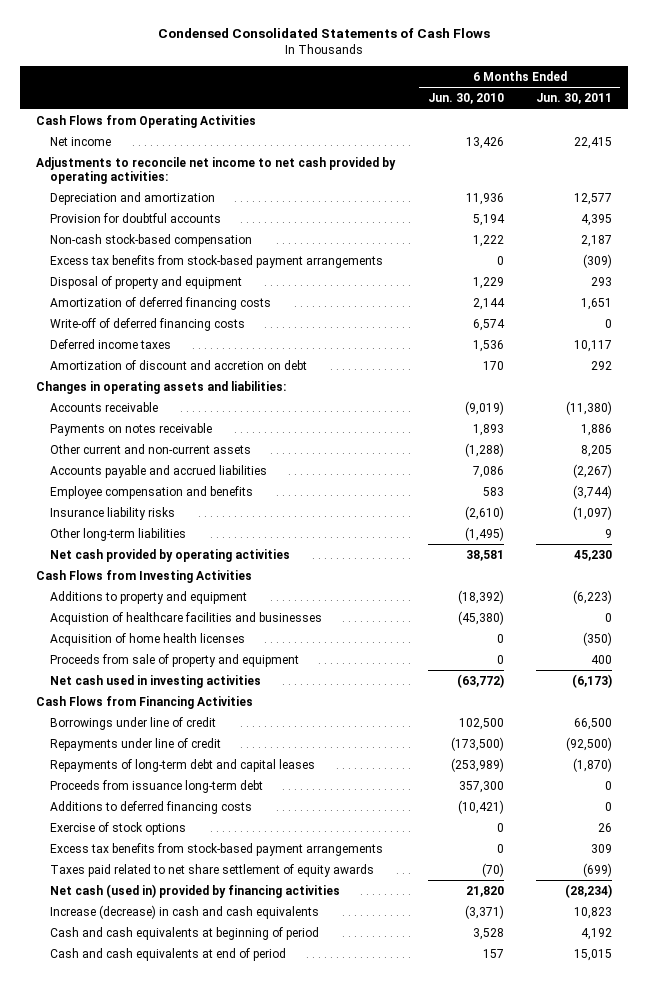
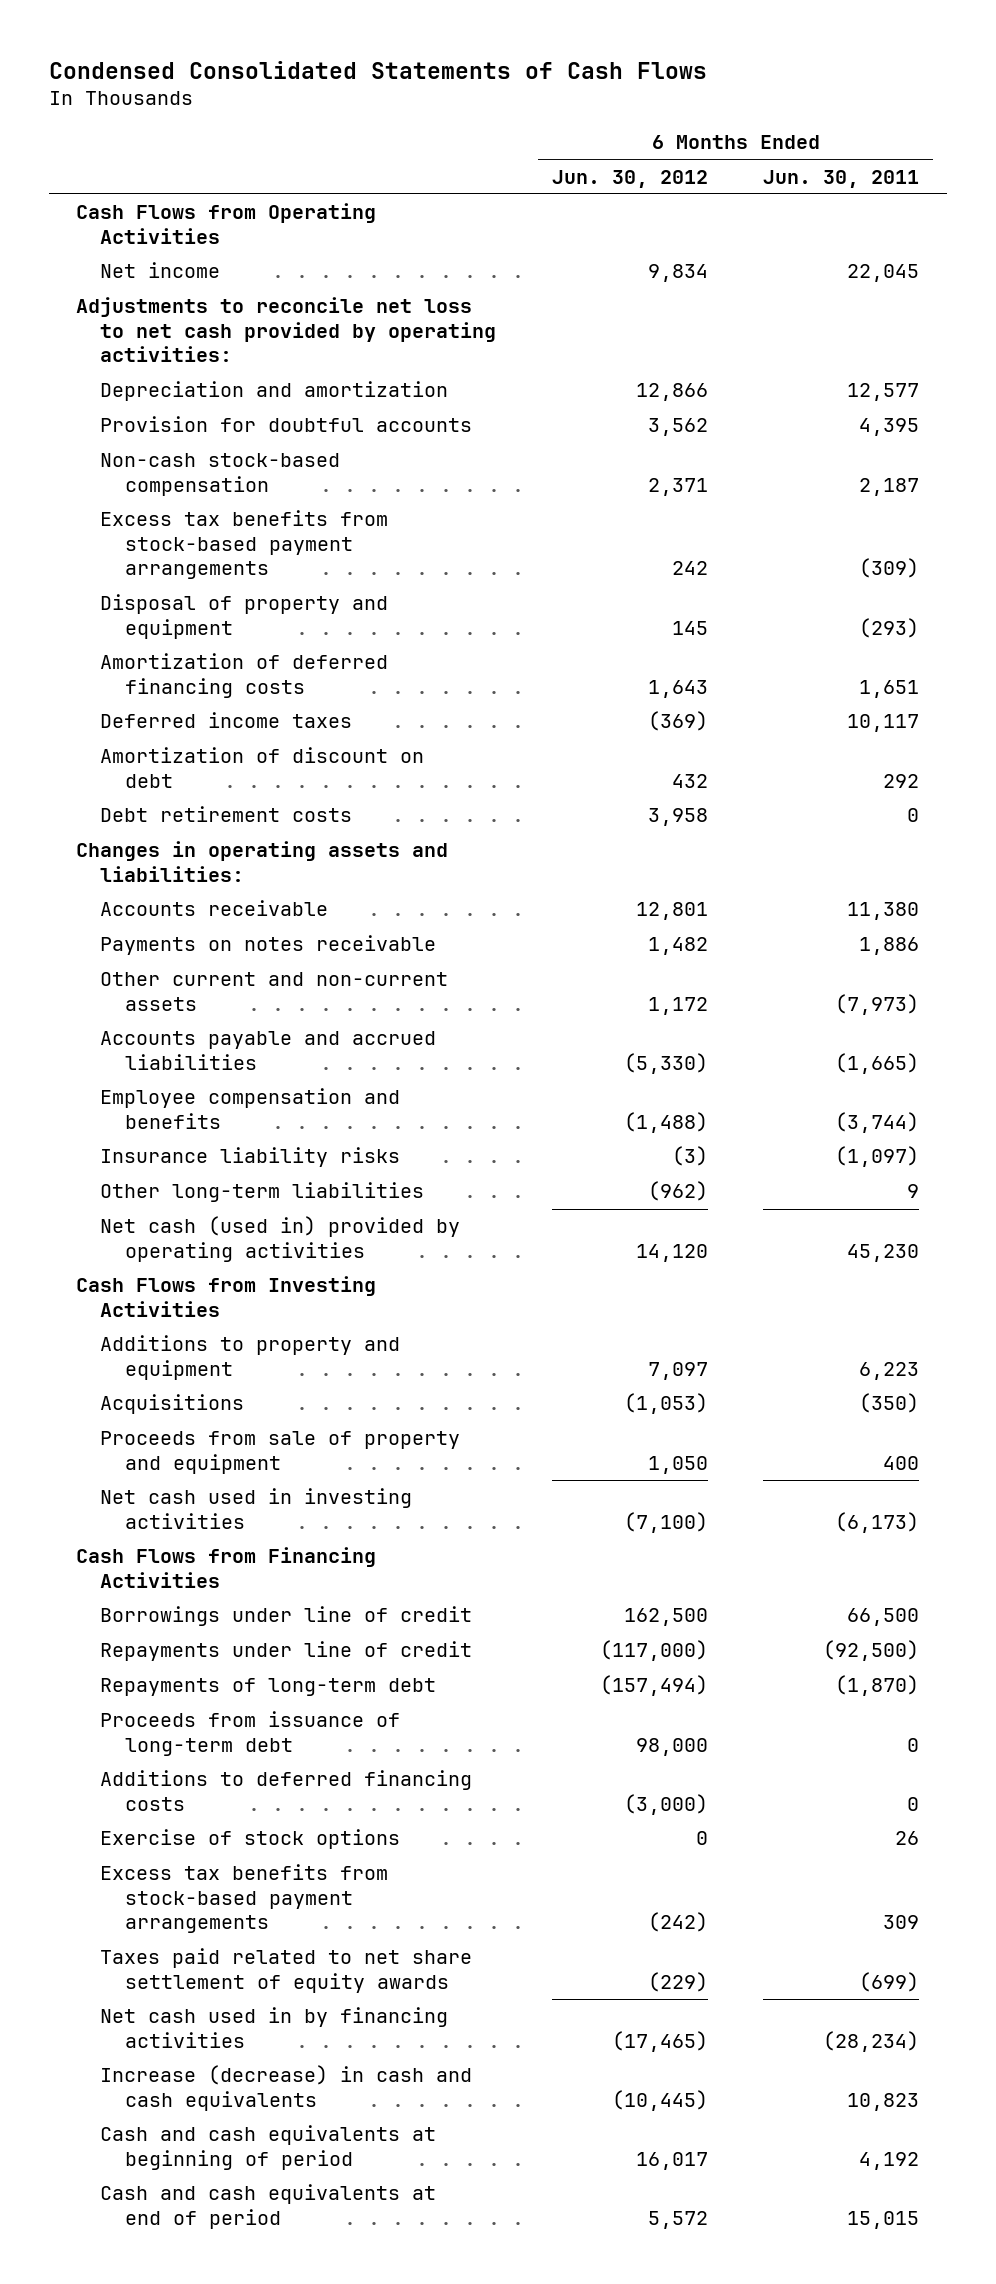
- | 6 Months Ended Jun. 30, 2010 | 6 Months Ended Jun. 30, 2011
+ | 6 Months Ended Jun. 30, 2012 | 6 Months Ended Jun. 30, 2011
- Net income | 13,426 | 22,415
- Adjustments to reconcile net income to net cash provided by operating activities:
+ Net income | 9,834 | 22,045
+ Adjustments to reconcile net loss to net cash provided by operating activities:
- Disposal of property and equipment | 1,229 | 293
+ Disposal of property and equipment | 145 | (293)
- Write-off of deferred financing costs | 6,574 | 0
- Amortization of discount and accretion on debt | 170 | 292
+ Amortization of discount on debt | 432 | 292
+ Debt retirement costs | 3,958 | 0
- Accounts receivable | (9,019) | (11,380)
+ Accounts receivable | 12,801 | 11,380
- Other current and non-current assets | (1,288) | 8,205
- Accounts payable and accrued liabilities | 7,086 | (2,267)
+ Other current and non-current assets | 1,172 | (7,973)
+ Accounts payable and accrued liabilities | (5,330) | (1,665)
- Net cash provided by operating activities | 38,581 | 45,230
+ Net cash (used in) provided by operating activities | 14,120 | 45,230
- Additions to property and equipment | (18,392) | (6,223)
- Acquistion of healthcare facilities and businesses | (45,380) | 0
- Acquisition of home health licenses | 0 | (350)
+ Additions to property and equipment | 7,097 | 6,223
+ Acquisitions | (1,053) | (350)
- Repayments of long-term debt and capital leases | (253,989) | (1,870)
- Proceeds from issuance long-term debt | 357,300 | 0
+ Repayments of long-term debt | (157,494) | (1,870)
+ Proceeds from issuance of long-term debt | 98,000 | 0
- Net cash (used in) provided by financing activities | 21,820 | (28,234)
+ Net cash used in by financing activities | (17,465) | (28,234)

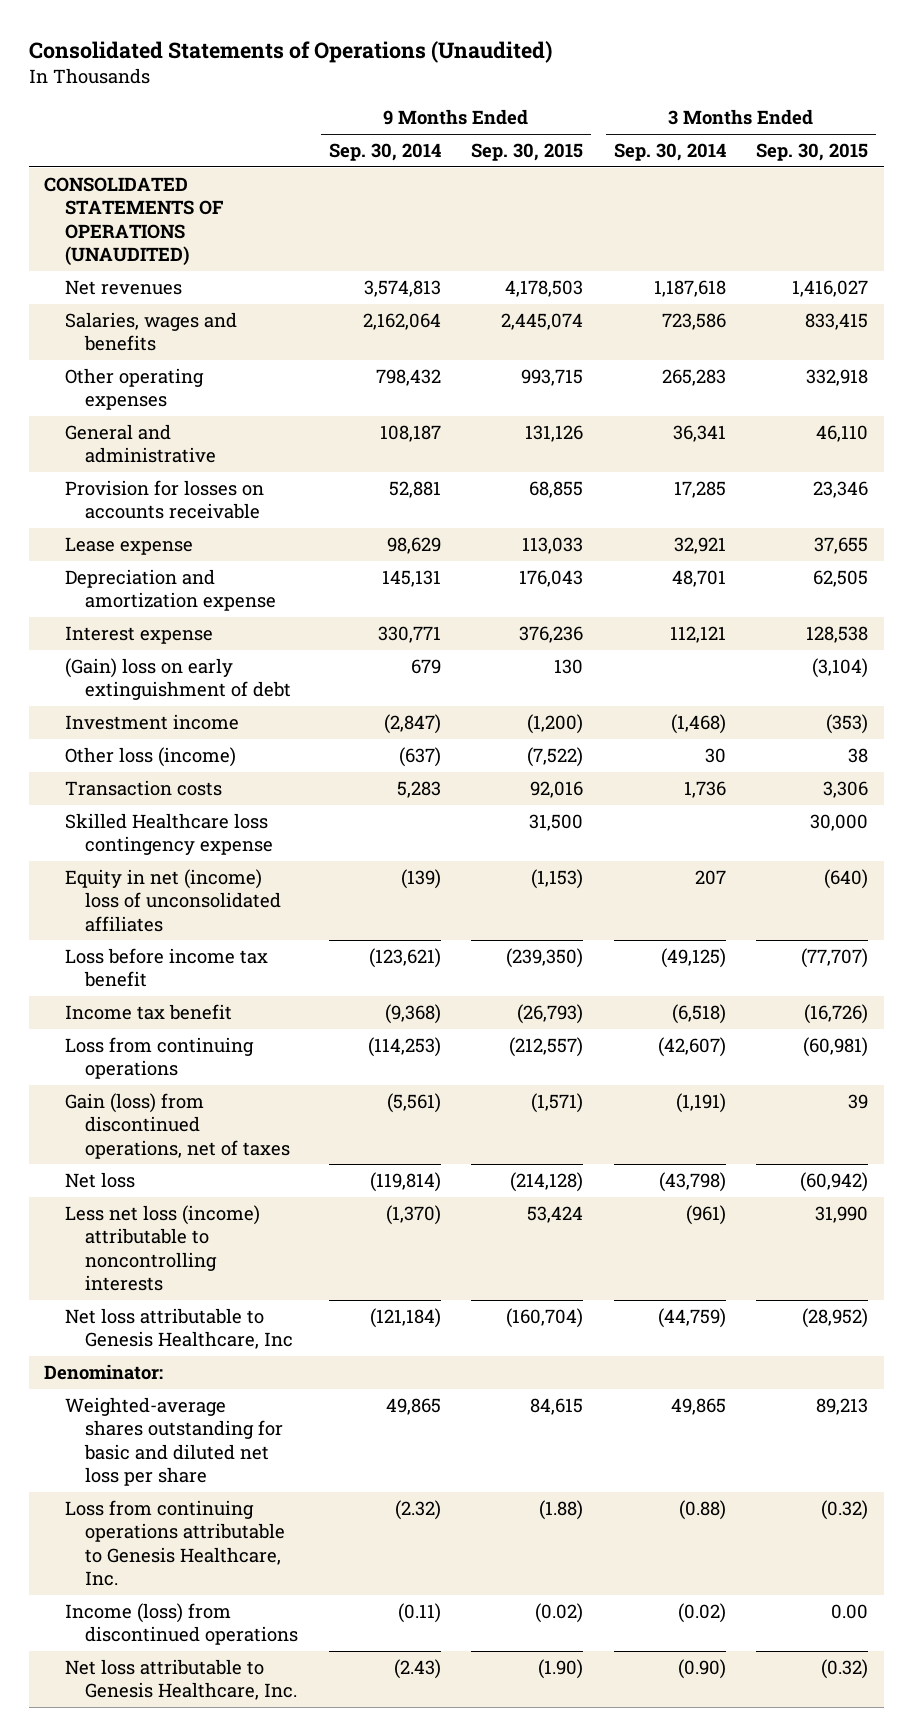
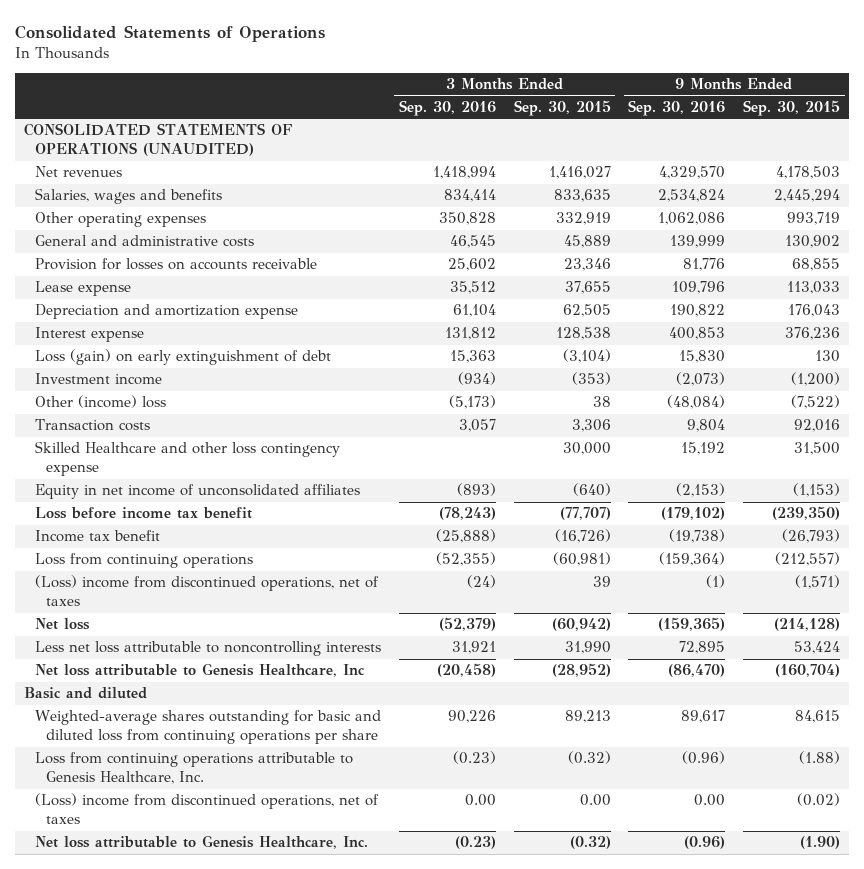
- Consolidated Statements of Operations (Unaudited)
+ Consolidated Statements of Operations
- | 9 Months Ended Sep. 30, 2014 | 9 Months Ended Sep. 30, 2015 | 3 Months Ended Sep. 30, 2014 | 3 Months Ended Sep. 30, 2015
+ | 3 Months Ended Sep. 30, 2016 | 3 Months Ended Sep. 30, 2015 | 9 Months Ended Sep. 30, 2016 | 9 Months Ended Sep. 30, 2015
- Salaries, wages and benefits | 2,162,064 | 2,445,074 | 723,586 | 833,415
- Other operating expenses | 798,432 | 993,715 | 265,283 | 332,918
- General and administrative | 108,187 | 131,126 | 36,341 | 46,110
+ Salaries, wages and benefits | 834,414 | 833,635 | 2,534,824 | 2,445,294
+ Other operating expenses | 350,828 | 332,919 | 1,062,086 | 993,719
+ General and administrative costs | 46,545 | 45,889 | 139,999 | 130,902
- (Gain) loss on early extinguishment of debt | 679 | 130 | | (3,104)
+ Loss (gain) on early extinguishment of debt | 15,363 | (3,104) | 15,830 | 130
- Other loss (income) | (637) | (7,522) | 30 | 38
+ Other (income) loss | (5,173) | 38 | (48,084) | (7,522)
- Skilled Healthcare loss contingency expense | | 31,500 | | 30,000
- Equity in net (income) loss of unconsolidated affiliates | (139) | (1,153) | 207 | (640)
+ Skilled Healthcare and other loss contingency expense | | 30,000 | 15,192 | 31,500
+ Equity in net income of unconsolidated affiliates | (893) | (640) | (2,153) | (1,153)
- Gain (loss) from discontinued operations, net of taxes | (5,561) | (1,571) | (1,191) | 39
+ (Loss) income from discontinued operations, net of taxes | (24) | 39 | (1) | (1,571)
- Less net loss (income) attributable to noncontrolling interests | (1,370) | 53,424 | (961) | 31,990
+ Less net loss attributable to noncontrolling interests | 31,921 | 31,990 | 72,895 | 53,424
- Denominator:
- Weighted-average shares outstanding for basic and diluted net loss per share | 49,865 | 84,615 | 49,865 | 89,213
+ Basic and diluted
+ Weighted-average shares outstanding for basic and diluted loss from continuing operations per share | 90,226 | 89,213 | 89,617 | 84,615
- Income (loss) from discontinued operations | (0.11) | (0.02) | (0.02) | 0.00
+ (Loss) income from discontinued operations, net of taxes | 0.00 | 0.00 | 0.00 | (0.02)

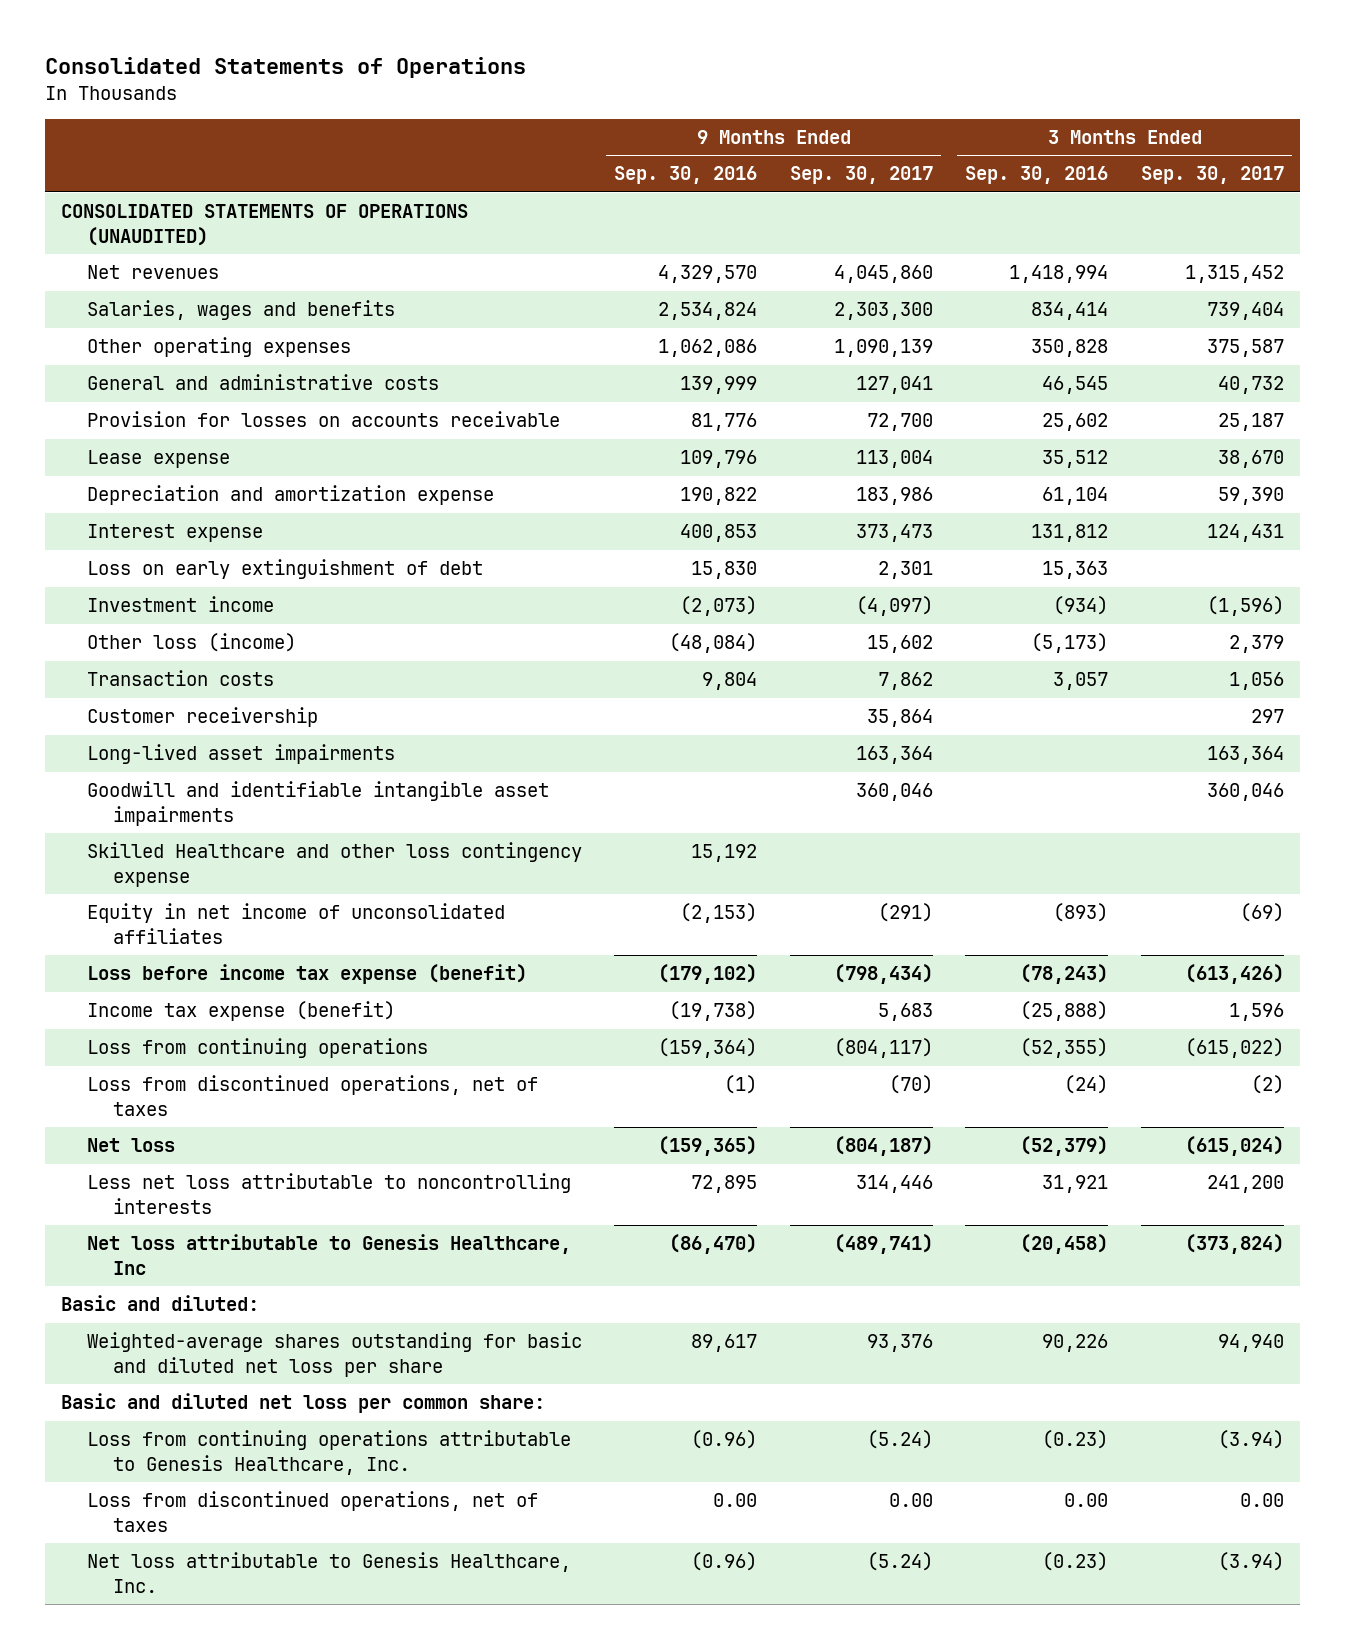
- | 3 Months Ended Sep. 30, 2016 | 3 Months Ended Sep. 30, 2015 | 9 Months Ended Sep. 30, 2016 | 9 Months Ended Sep. 30, 2015
+ | 9 Months Ended Sep. 30, 2016 | 9 Months Ended Sep. 30, 2017 | 3 Months Ended Sep. 30, 2016 | 3 Months Ended Sep. 30, 2017
- Loss (gain) on early extinguishment of debt | 15,363 | (3,104) | 15,830 | 130
+ Loss on early extinguishment of debt | 15,830 | 2,301 | 15,363 |
- Other (income) loss | (5,173) | 38 | (48,084) | (7,522)
+ Other loss (income) | (48,084) | 15,602 | (5,173) | 2,379
+ Customer receivership | | 35,864 | | 297
+ Long-lived asset impairments | | 163,364 | | 163,364
+ Goodwill and identifiable intangible asset impairments | | 360,046 | | 360,046
- Loss before income tax benefit | (78,243) | (77,707) | (179,102) | (239,350)
- Income tax benefit | (25,888) | (16,726) | (19,738) | (26,793)
+ Loss before income tax expense (benefit) | (179,102) | (798,434) | (78,243) | (613,426)
+ Income tax expense (benefit) | (19,738) | 5,683 | (25,888) | 1,596
- (Loss) income from discontinued operations, net of taxes | (24) | 39 | (1) | (1,571)
+ Loss from discontinued operations, net of taxes | (1) | (70) | (24) | (2)
- Basic and diluted
- Weighted-average shares outstanding for basic and diluted loss from continuing operations per share | 90,226 | 89,213 | 89,617 | 84,615
+ Basic and diluted:
+ Weighted-average shares outstanding for basic and diluted net loss per share | 89,617 | 93,376 | 90,226 | 94,940
+ Basic and diluted net loss per common share:
- (Loss) income from discontinued operations, net of taxes | 0.00 | 0.00 | 0.00 | (0.02)
+ Loss from discontinued operations, net of taxes | 0.00 | 0.00 | 0.00 | 0.00

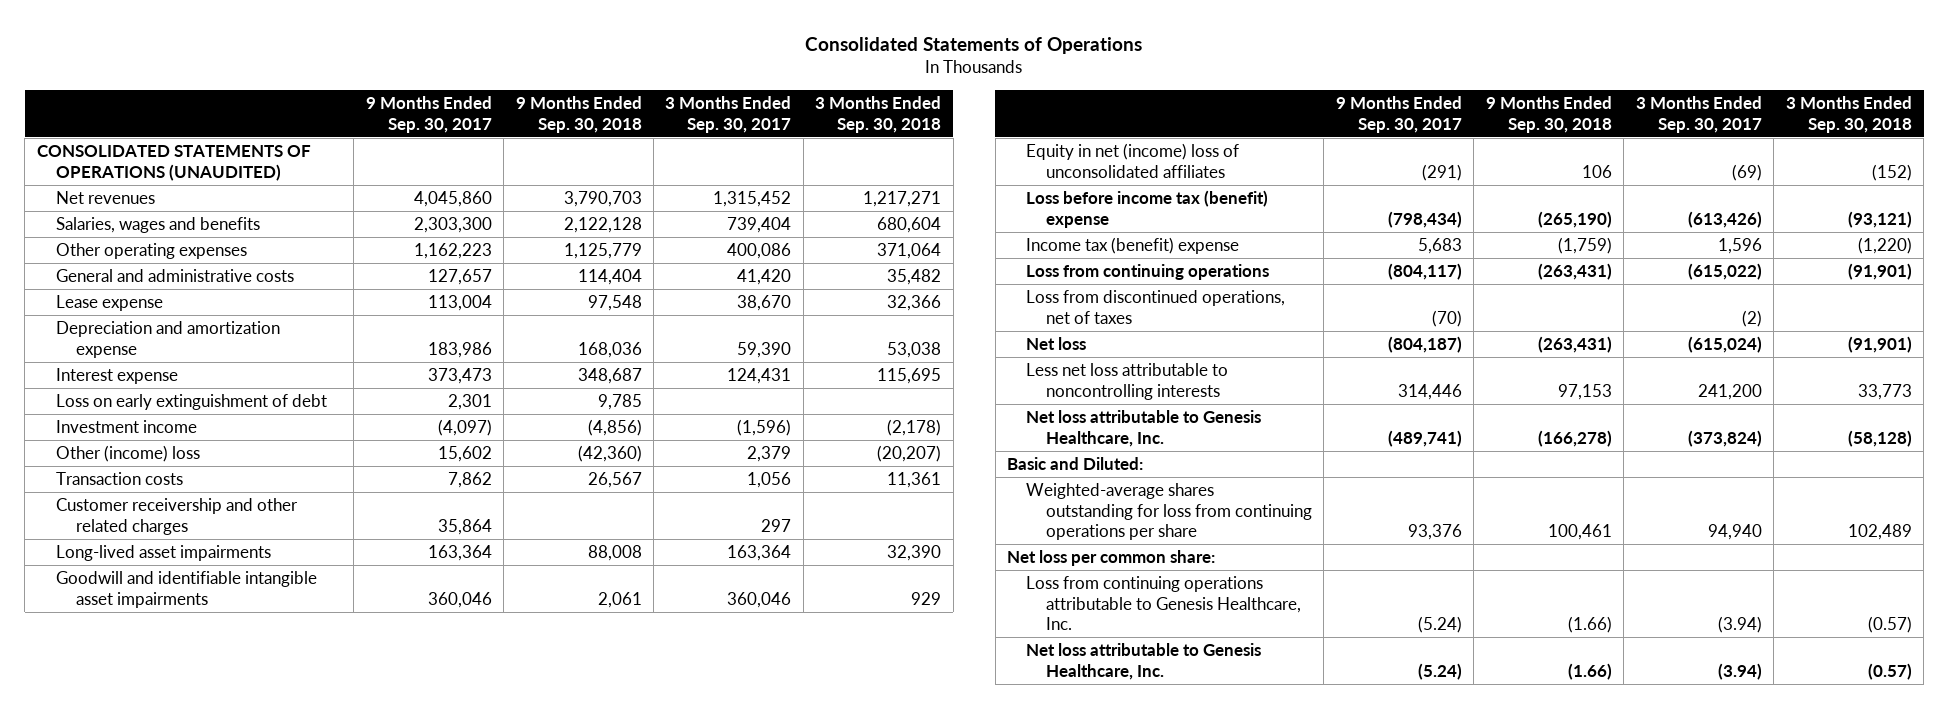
- | 9 Months Ended Sep. 30, 2016 | 9 Months Ended Sep. 30, 2017 | 3 Months Ended Sep. 30, 2016 | 3 Months Ended Sep. 30, 2017
+ | 9 Months Ended Sep. 30, 2017 | 9 Months Ended Sep. 30, 2018 | 3 Months Ended Sep. 30, 2017 | 3 Months Ended Sep. 30, 2018
- Other operating expenses | 1,062,086 | 1,090,139 | 350,828 | 375,587
- General and administrative costs | 139,999 | 127,041 | 46,545 | 40,732
- Provision for losses on accounts receivable | 81,776 | 72,700 | 25,602 | 25,187
+ Other operating expenses | 1,162,223 | 1,125,779 | 400,086 | 371,064
+ General and administrative costs | 127,657 | 114,404 | 41,420 | 35,482
- Other loss (income) | (48,084) | 15,602 | (5,173) | 2,379
+ Other (income) loss | 15,602 | (42,360) | 2,379 | (20,207)
- Customer receivership | | 35,864 | | 297
+ Customer receivership and other related charges | 35,864 | | 297 |
- Skilled Healthcare and other loss contingency expense | 15,192 | | |
- Equity in net income of unconsolidated affiliates | (2,153) | (291) | (893) | (69)
- Loss before income tax expense (benefit) | (179,102) | (798,434) | (78,243) | (613,426)
- Income tax expense (benefit) | (19,738) | 5,683 | (25,888) | 1,596
+ Equity in net (income) loss of unconsolidated affiliates | (291) | 106 | (69) | (152)
+ Loss before income tax (benefit) expense | (798,434) | (265,190) | (613,426) | (93,121)
+ Income tax (benefit) expense | 5,683 | (1,759) | 1,596 | (1,220)
- Net loss attributable to Genesis Healthcare, Inc | (86,470) | (489,741) | (20,458) | (373,824)
- Basic and diluted:
- Weighted-average shares outstanding for basic and diluted net loss per share | 89,617 | 93,376 | 90,226 | 94,940
- Basic and diluted net loss per common share:
+ Net loss attributable to Genesis Healthcare, Inc. | (489,741) | (166,278) | (373,824) | (58,128)
+ Basic and Diluted:
+ Weighted-average shares outstanding for loss from continuing operations per share | 93,376 | 100,461 | 94,940 | 102,489
+ Net loss per common share:
- Loss from discontinued operations, net of taxes | 0.00 | 0.00 | 0.00 | 0.00

